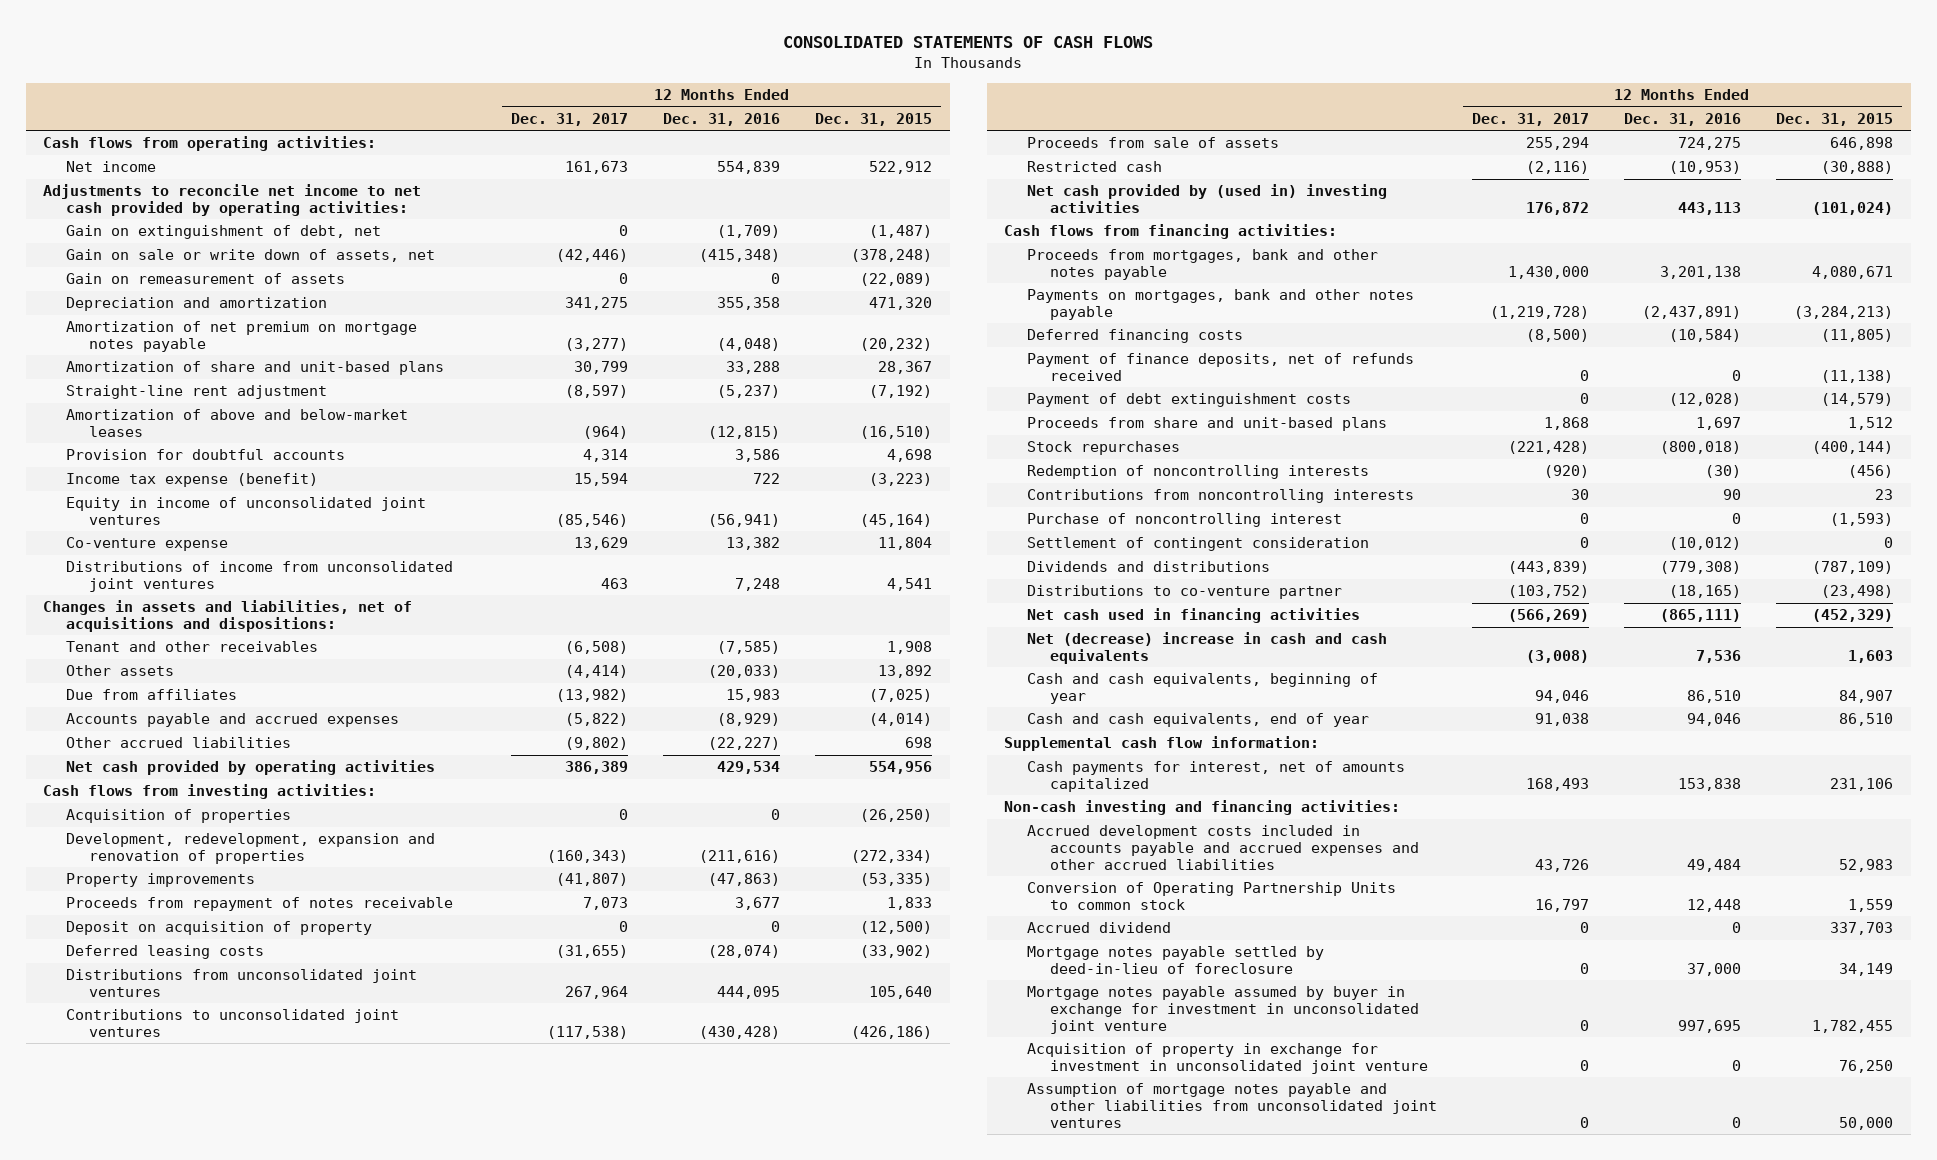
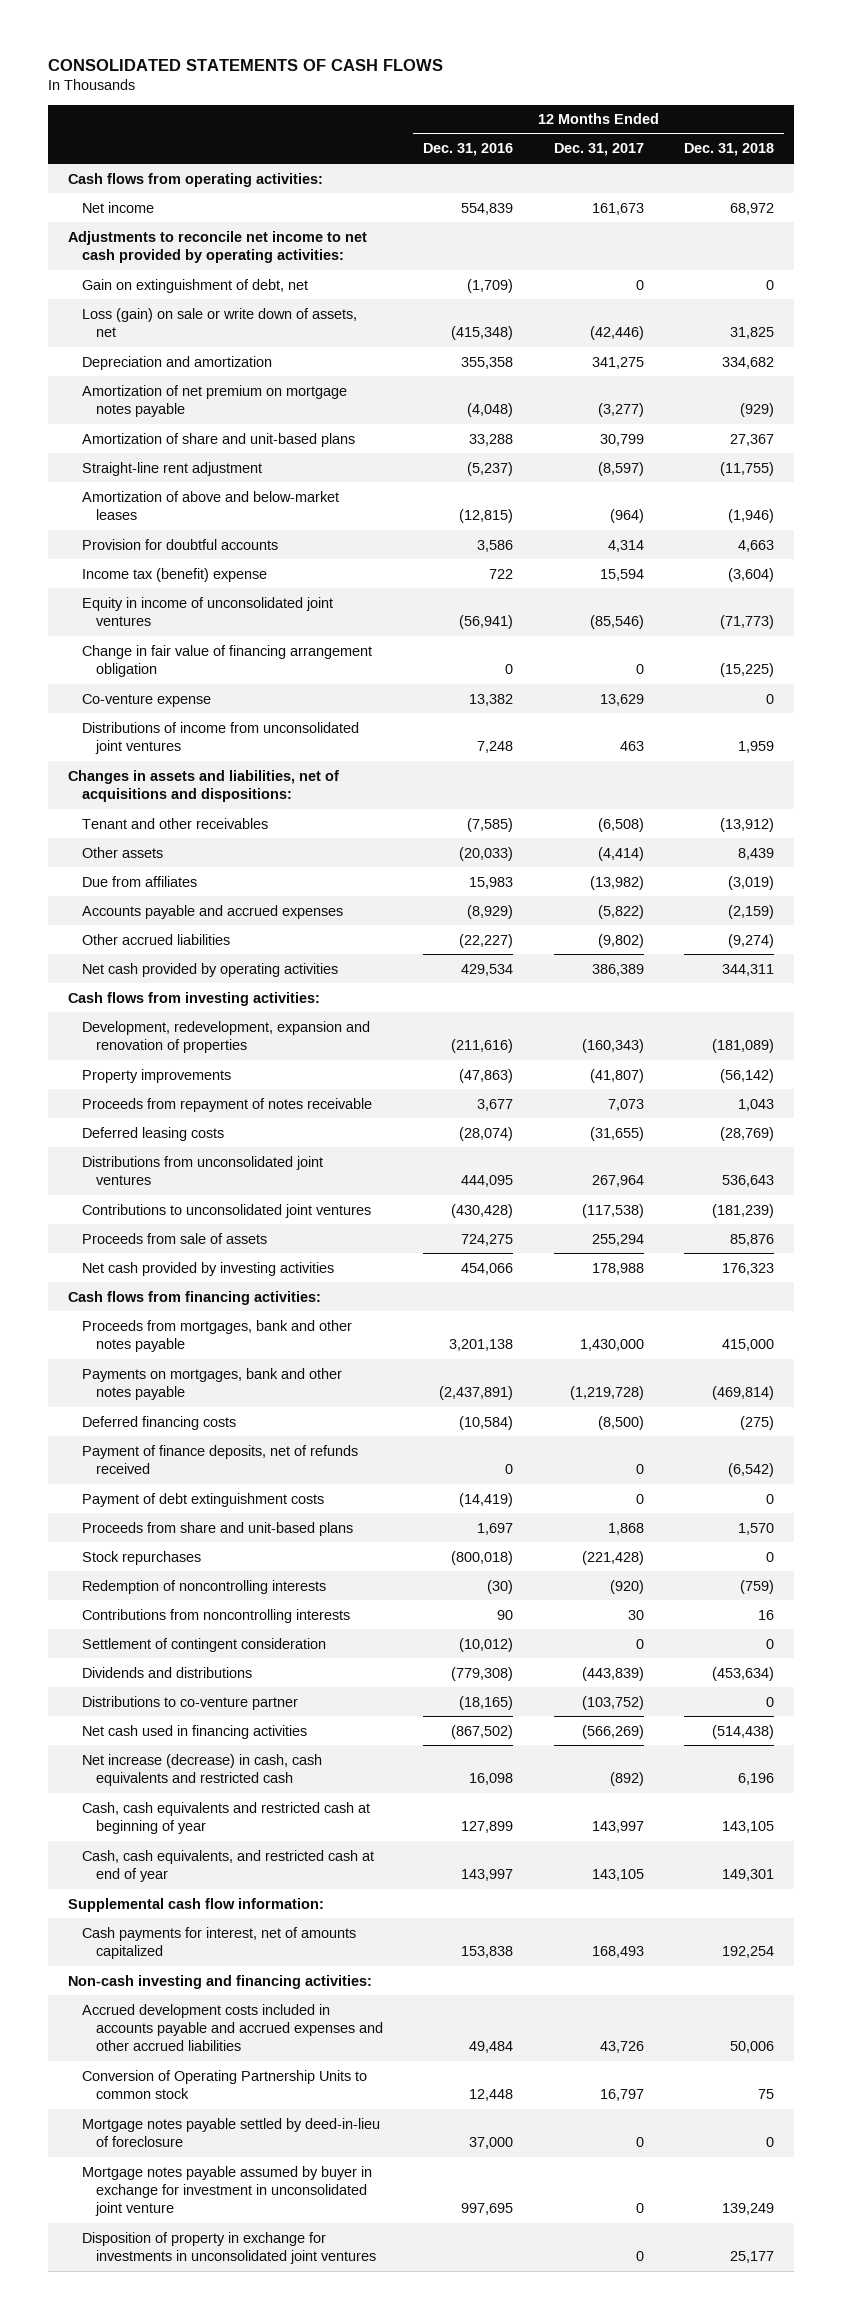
- | 12 Months Ended Dec. 31, 2017 | 12 Months Ended Dec. 31, 2016 | 12 Months Ended Dec. 31, 2015
+ | 12 Months Ended Dec. 31, 2016 | 12 Months Ended Dec. 31, 2017 | 12 Months Ended Dec. 31, 2018
- Gain on sale or write down of assets, net | (42,446) | (415,348) | (378,248)
- Gain on remeasurement of assets | 0 | 0 | (22,089)
+ Loss (gain) on sale or write down of assets, net | (415,348) | (42,446) | 31,825
- Income tax expense (benefit) | 15,594 | 722 | (3,223)
+ Income tax (benefit) expense | 722 | 15,594 | (3,604)
+ Change in fair value of financing arrangement obligation | 0 | 0 | (15,225)
- Acquisition of properties | 0 | 0 | (26,250)
- Deposit on acquisition of property | 0 | 0 | (12,500)
- Restricted cash | (2,116) | (10,953) | (30,888)
- Net cash provided by (used in) investing activities | 176,872 | 443,113 | (101,024)
+ Net cash provided by investing activities | 454,066 | 178,988 | 176,323
- Payment of debt extinguishment costs | 0 | (12,028) | (14,579)
+ Payment of debt extinguishment costs | (14,419) | 0 | 0
- Purchase of noncontrolling interest | 0 | 0 | (1,593)
- Net cash used in financing activities | (566,269) | (865,111) | (452,329)
- Net (decrease) increase in cash and cash equivalents | (3,008) | 7,536 | 1,603
- Cash and cash equivalents, beginning of year | 94,046 | 86,510 | 84,907
- Cash and cash equivalents, end of year | 91,038 | 94,046 | 86,510
+ Net cash used in financing activities | (867,502) | (566,269) | (514,438)
+ Net increase (decrease) in cash, cash equivalents and restricted cash | 16,098 | (892) | 6,196
+ Cash, cash equivalents and restricted cash at beginning of year | 127,899 | 143,997 | 143,105
+ Cash, cash equivalents, and restricted cash at end of year | 143,997 | 143,105 | 149,301
- Accrued dividend | 0 | 0 | 337,703
- Acquisition of property in exchange for investment in unconsolidated joint venture | 0 | 0 | 76,250
- Assumption of mortgage notes payable and other liabilities from unconsolidated joint ventures | 0 | 0 | 50,000
+ Disposition of property in exchange for investments in unconsolidated joint ventures | | 0 | 25,177

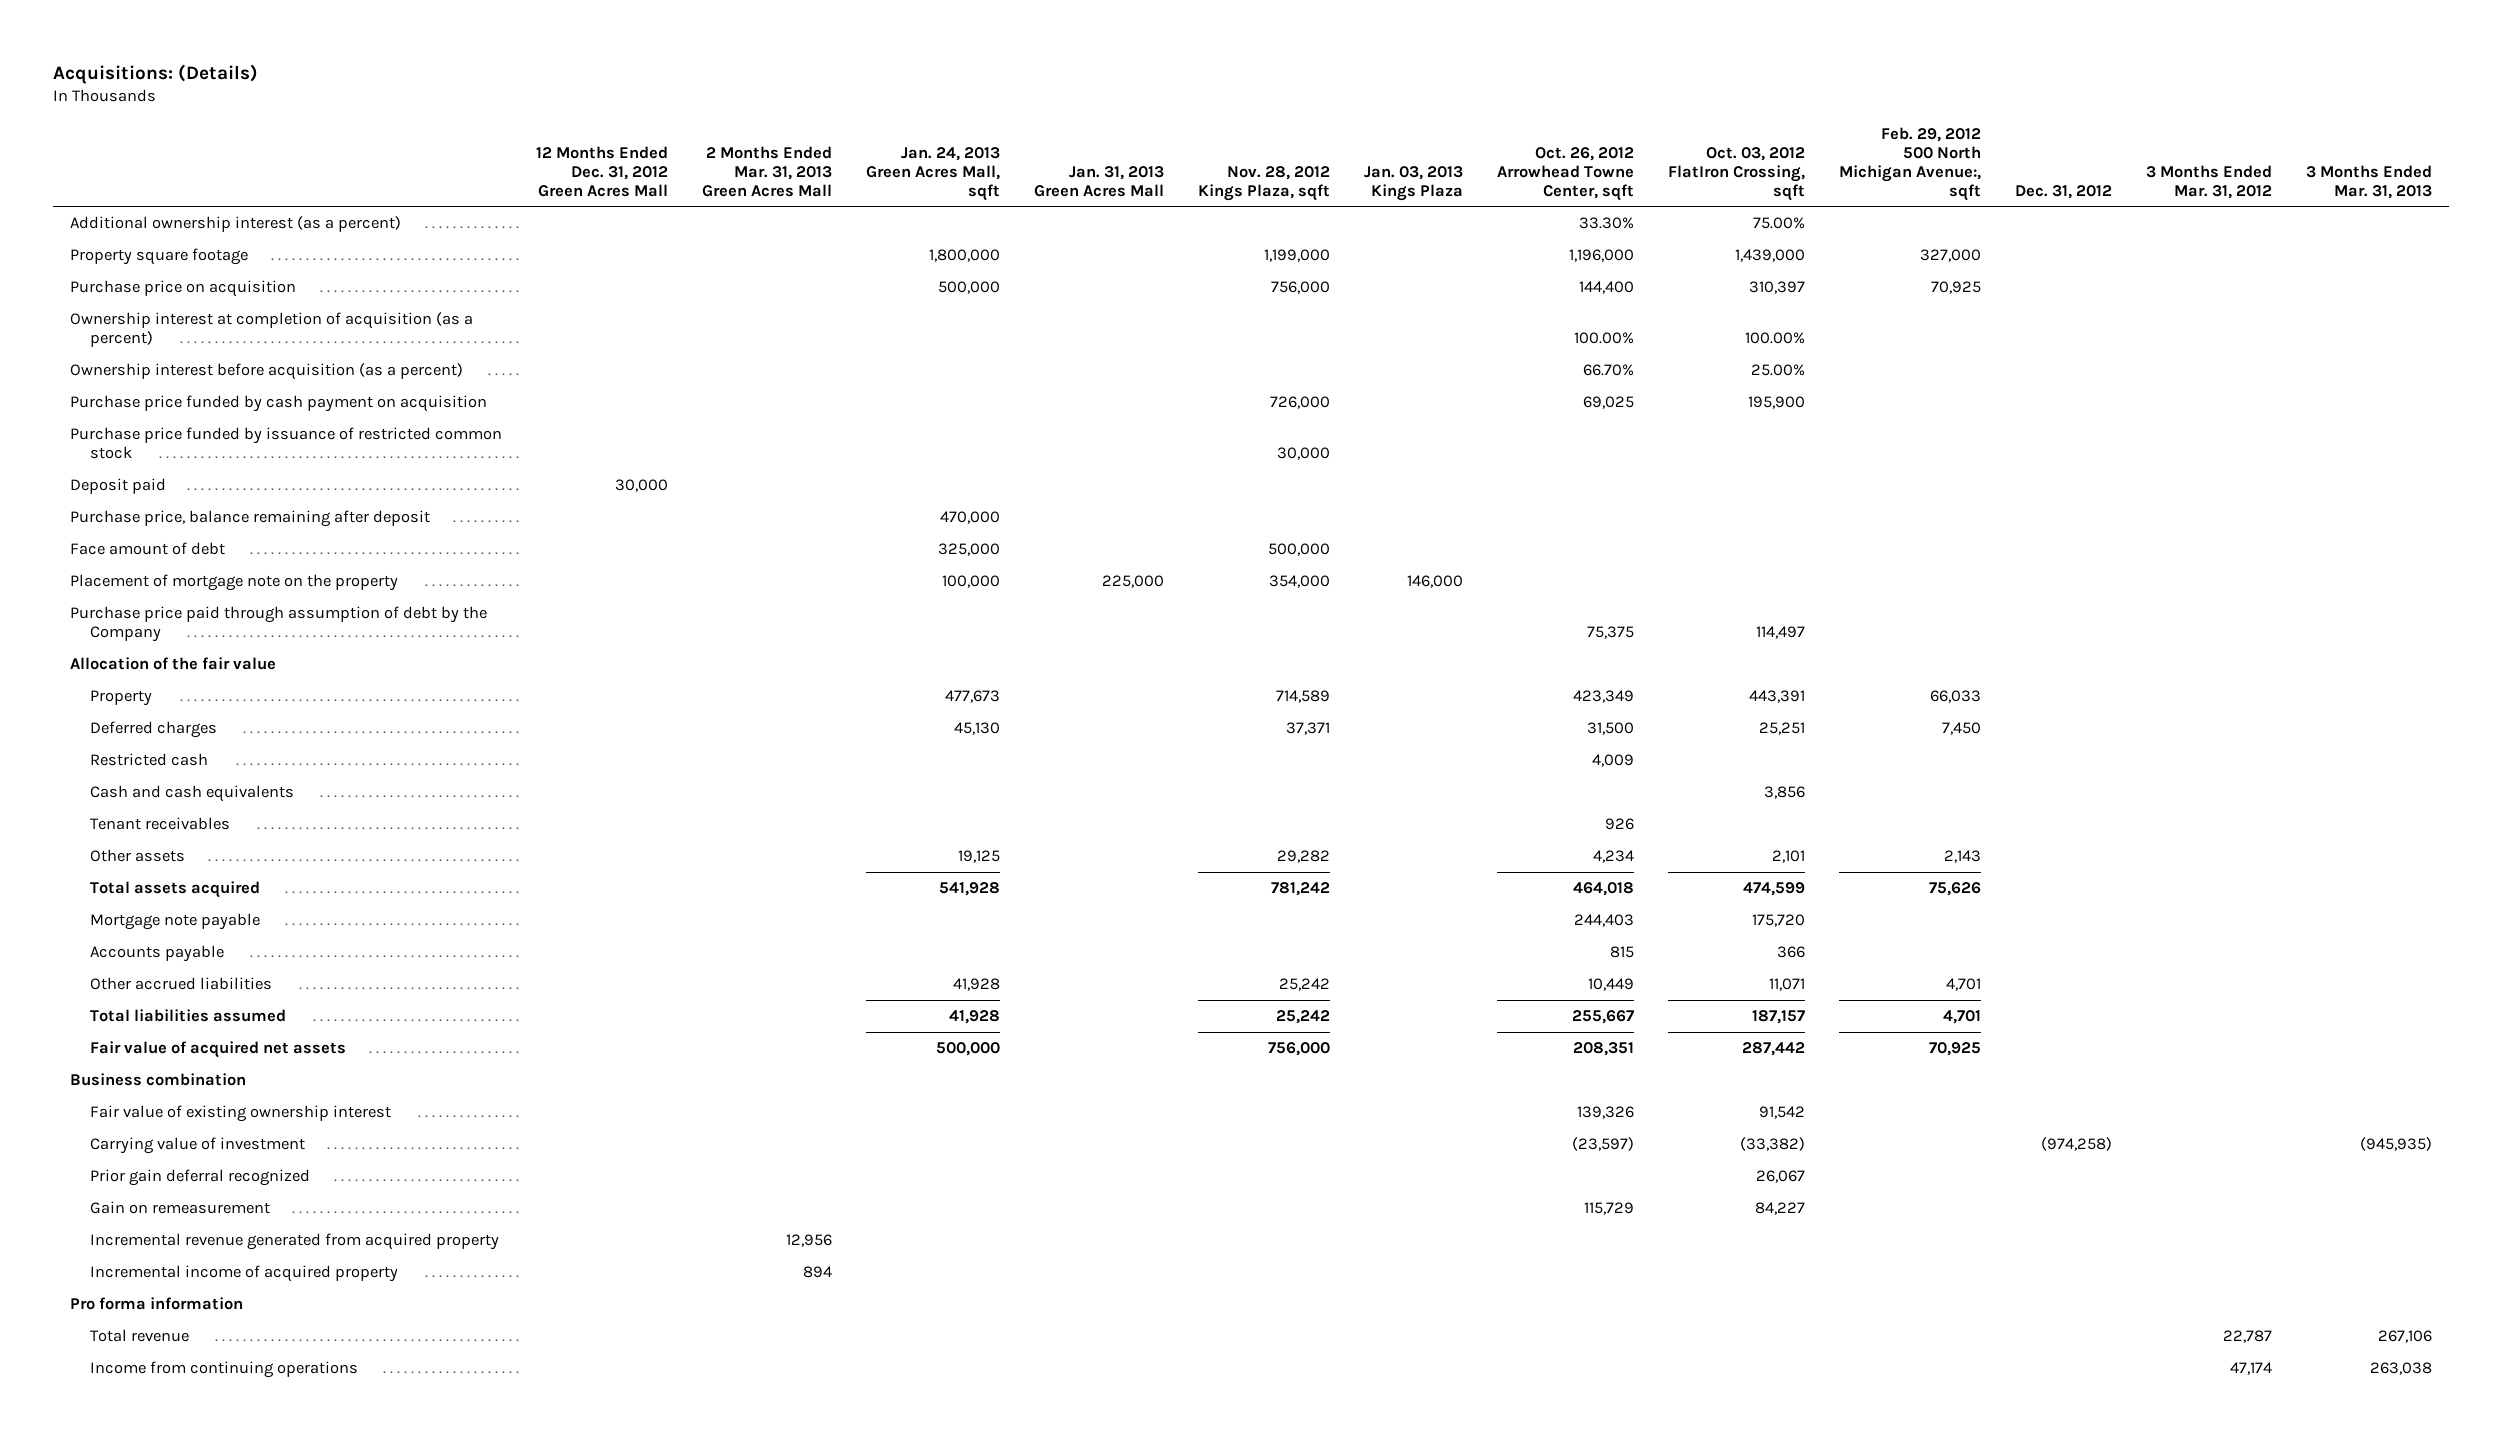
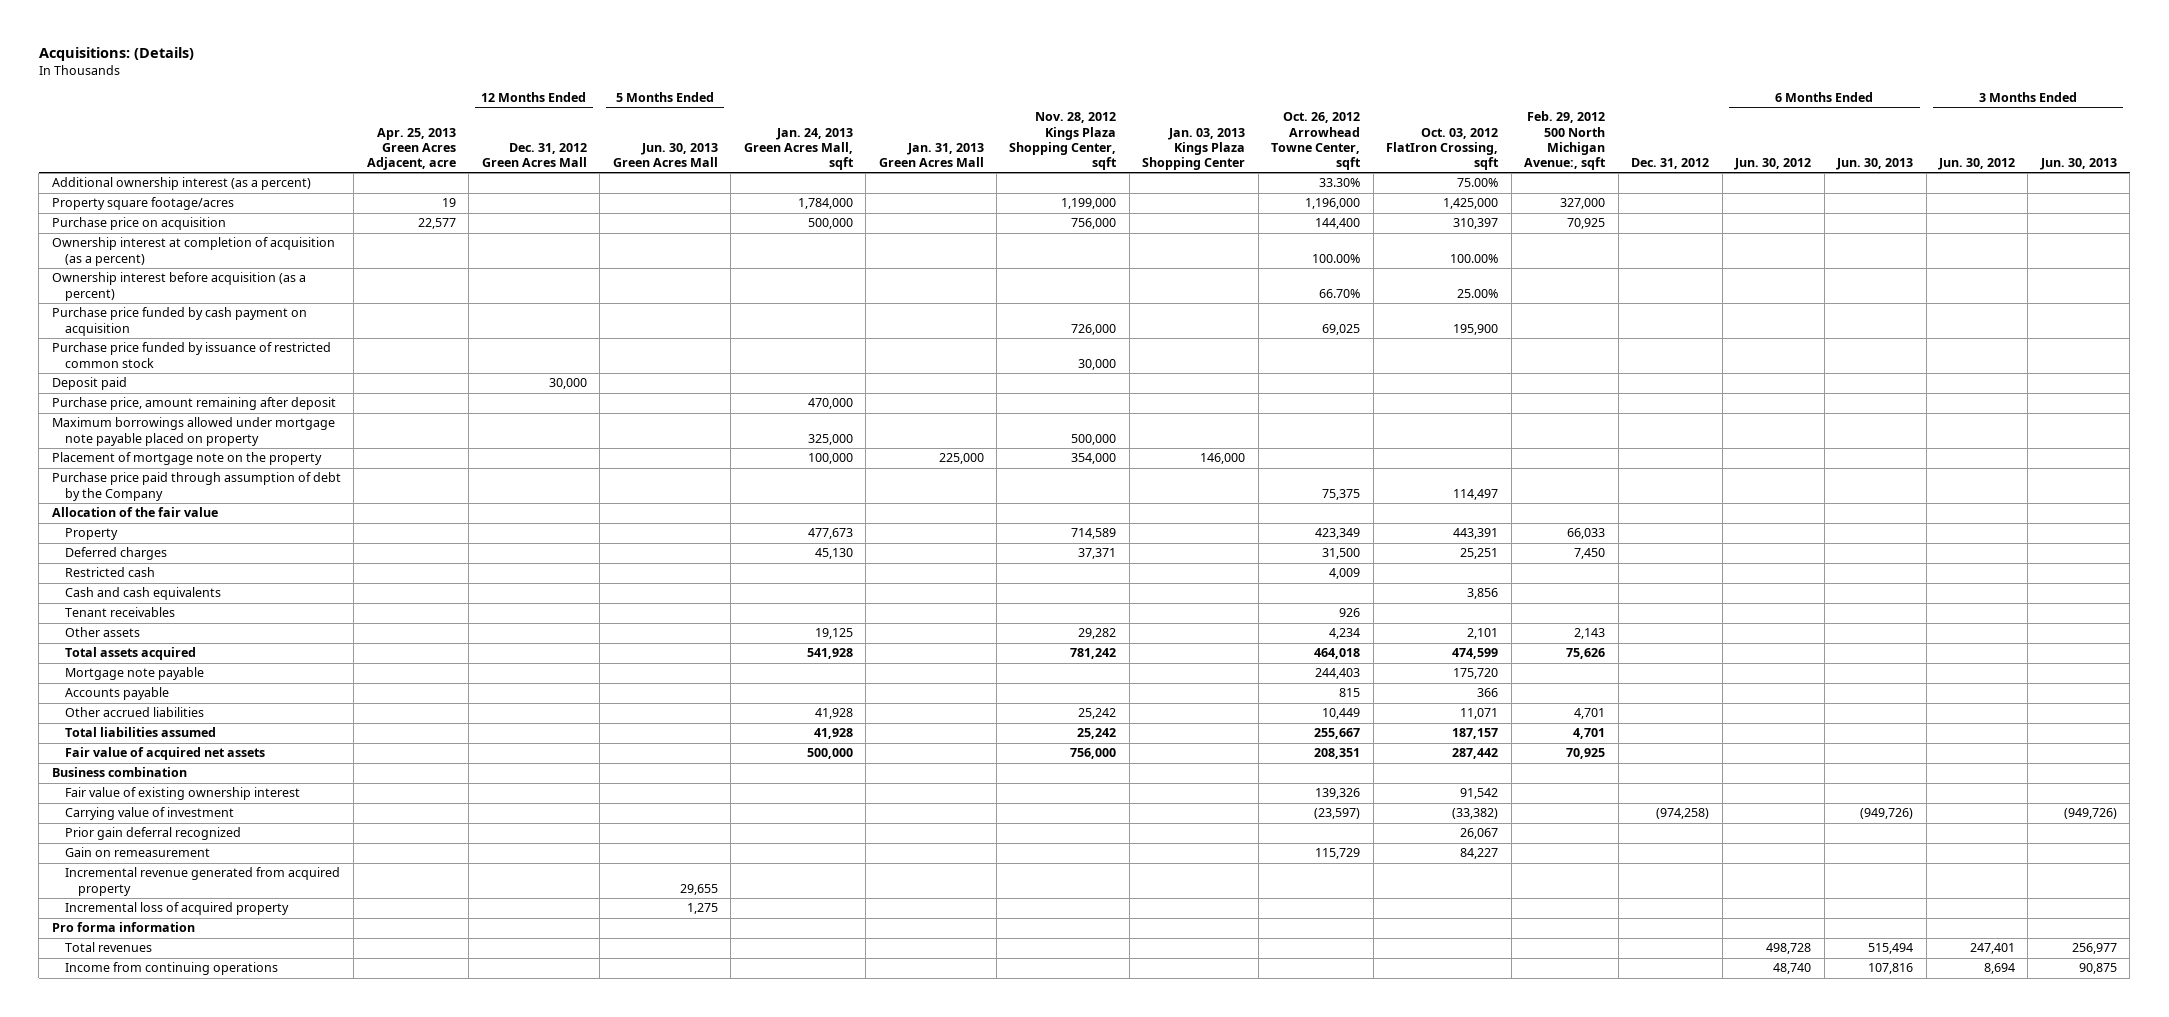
- | 12 Months Ended Dec. 31, 2012 Green Acres Mall | 2 Months Ended Mar. 31, 2013 Green Acres Mall | Jan. 24, 2013 Green Acres Mall, sqft | Jan. 31, 2013 Green Acres Mall | Nov. 28, 2012 Kings Plaza, sqft | Jan. 03, 2013 Kings Plaza | Oct. 26, 2012 Arrowhead Towne Center, sqft | Oct. 03, 2012 FlatIron Crossing, sqft | Feb. 29, 2012 500 North Michigan Avenue:, sqft | Dec. 31, 2012 | 3 Months Ended Mar. 31, 2012 | 3 Months Ended Mar. 31, 2013
+ | Apr. 25, 2013 Green Acres Adjacent, acre | 12 Months Ended Dec. 31, 2012 Green Acres Mall | 5 Months Ended Jun. 30, 2013 Green Acres Mall | Jan. 24, 2013 Green Acres Mall, sqft | Jan. 31, 2013 Green Acres Mall | Nov. 28, 2012 Kings Plaza Shopping Center, sqft | Jan. 03, 2013 Kings Plaza Shopping Center | Oct. 26, 2012 Arrowhead Towne Center, sqft | Oct. 03, 2012 FlatIron Crossing, sqft | Feb. 29, 2012 500 North Michigan Avenue:, sqft | Dec. 31, 2012 | 6 Months Ended Jun. 30, 2012 | 6 Months Ended Jun. 30, 2013 | 3 Months Ended Jun. 30, 2012 | 3 Months Ended Jun. 30, 2013
- Property square footage | | | 1,800,000 | | 1,199,000 | | 1,196,000 | 1,439,000 | 327,000 | | |
+ Property square footage/acres | 19 | | | 1,784,000 | | 1,199,000 | | 1,196,000 | 1,425,000 | 327,000 | | | | |
- Purchase price, balance remaining after deposit | | | 470,000 | | | | | | | | |
- Face amount of debt | | | 325,000 | | 500,000 | | | | | | |
+ Purchase price, amount remaining after deposit | | | | 470,000 | | | | | | | | | | |
+ Maximum borrowings allowed under mortgage note payable placed on property | | | | 325,000 | | 500,000 | | | | | | | | |
- Incremental income of acquired property | | 894 | | | | | | | | | |
+ Incremental loss of acquired property | | | 1,275 | | | | | | | | | | | |
- Total revenue | | | | | | | | | | | 22,787 | 267,106
+ Total revenues | | | | | | | | | | | | 498,728 | 515,494 | 247,401 | 256,977

